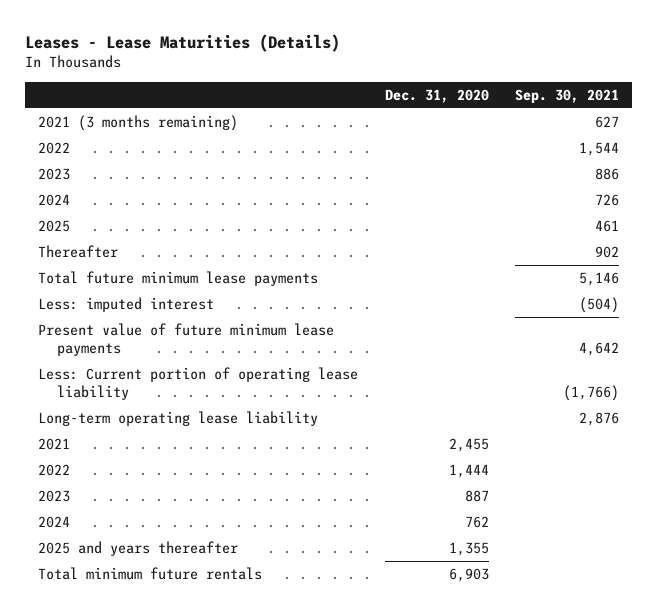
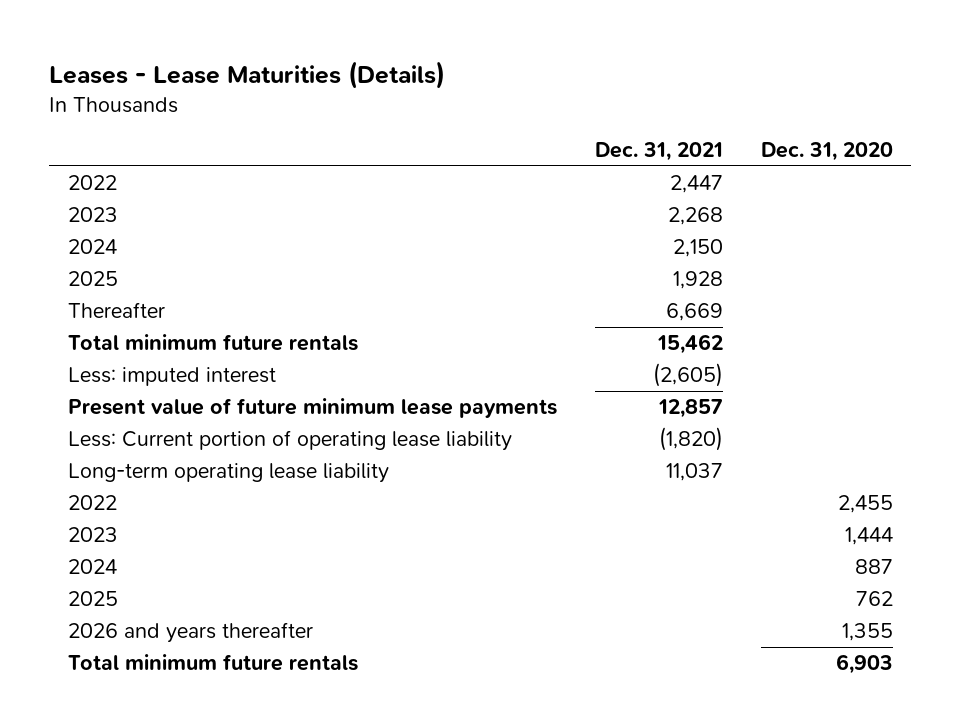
- | Dec. 31, 2020 | Sep. 30, 2021
+ | Dec. 31, 2021 | Dec. 31, 2020
- 2021 (3 months remaining) | | 627
- Total future minimum lease payments | | 5,146
+ Total minimum future rentals | 15,462 |
- 2021 | 2,455 |
- 2022 | 1,444 |
- 2023 | 887 |
- 2024 | 762 |
- 2025 and years thereafter | 1,355 |
+ 2022 | | 2,455
+ 2023 | | 1,444
+ 2024 | | 887
+ 2025 | | 762
+ 2026 and years thereafter | | 1,355

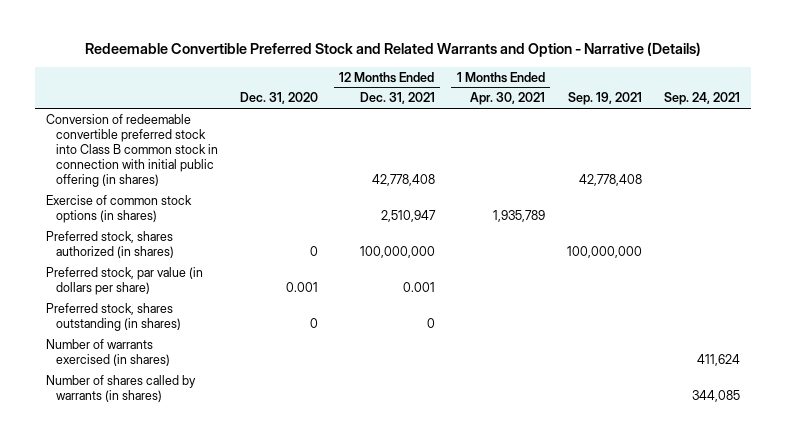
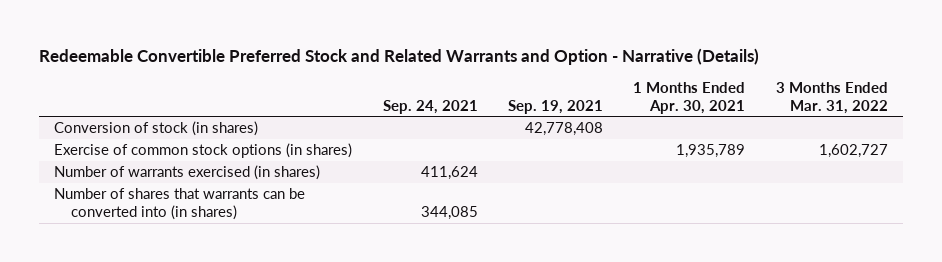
- | Dec. 31, 2020 | 12 Months Ended Dec. 31, 2021 | 1 Months Ended Apr. 30, 2021 | Sep. 19, 2021 | Sep. 24, 2021
+ | Sep. 24, 2021 | Sep. 19, 2021 | 1 Months Ended Apr. 30, 2021 | 3 Months Ended Mar. 31, 2022
- Conversion of redeemable convertible preferred stock into Class B common stock in connection with initial public offering (in shares) | | 42,778,408 | | 42,778,408 |
+ Conversion of stock (in shares) | | 42,778,408 | |
- Preferred stock, shares authorized (in shares) | 0 | 100,000,000 | | 100,000,000 |
- Preferred stock, par value (in dollars per share) | 0.001 | 0.001 | | |
- Preferred stock, shares outstanding (in shares) | 0 | 0 | | |
- Number of shares called by warrants (in shares) | | | | | 344,085
+ Number of shares that warrants can be converted into (in shares) | 344,085 | | |

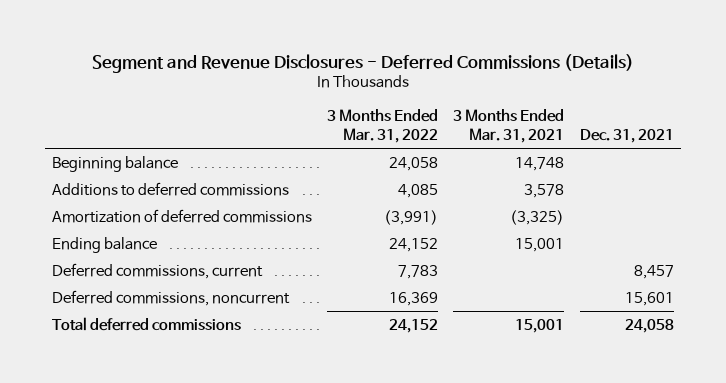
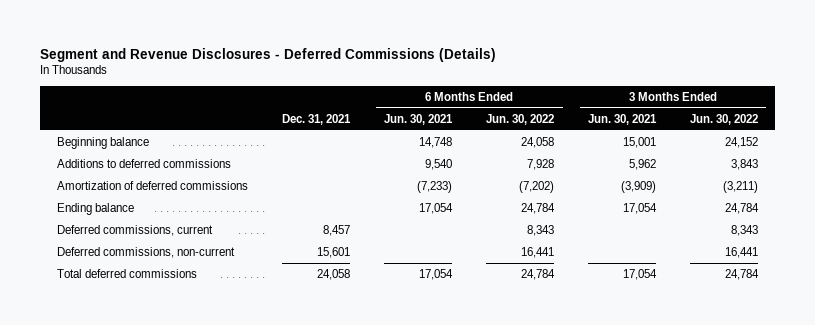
- | 3 Months Ended Mar. 31, 2022 | 3 Months Ended Mar. 31, 2021 | Dec. 31, 2021
+ | Dec. 31, 2021 | 6 Months Ended Jun. 30, 2021 | 6 Months Ended Jun. 30, 2022 | 3 Months Ended Jun. 30, 2021 | 3 Months Ended Jun. 30, 2022
- Deferred commissions, noncurrent | 16,369 | | 15,601
+ Deferred commissions, non-current | 15,601 | | 16,441 | | 16,441

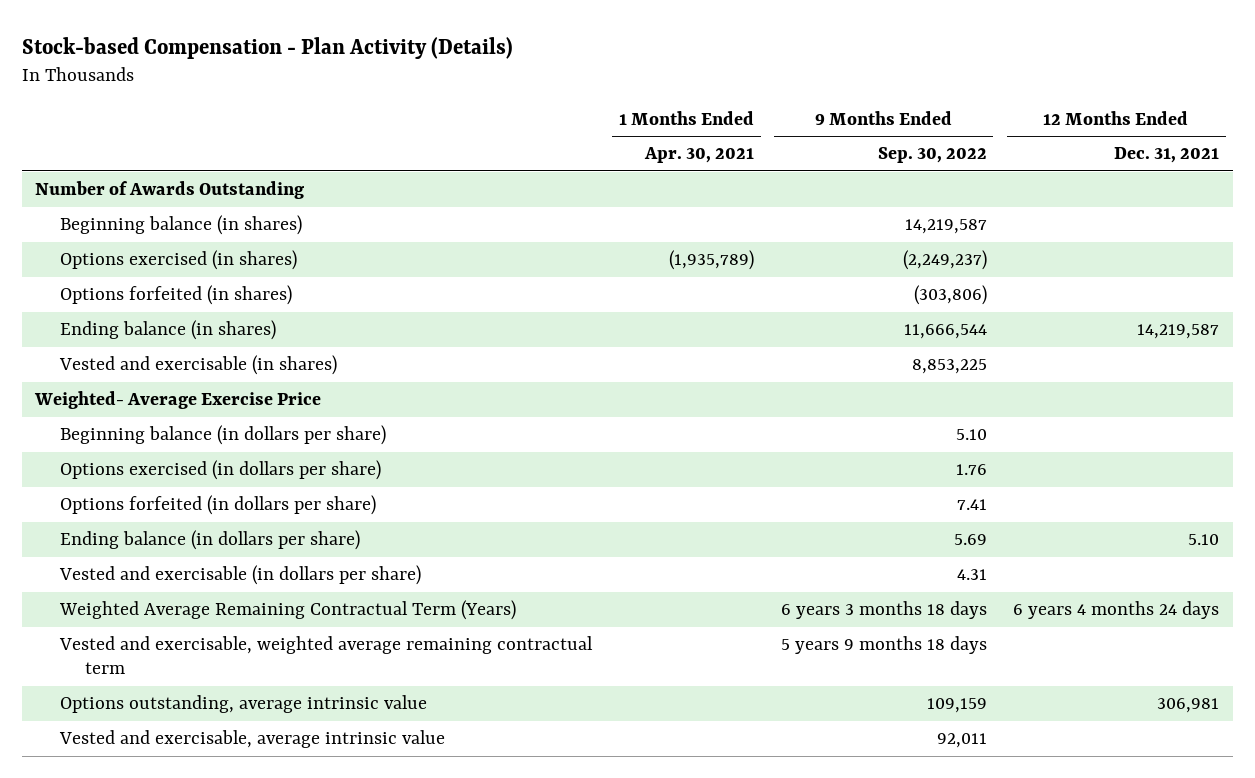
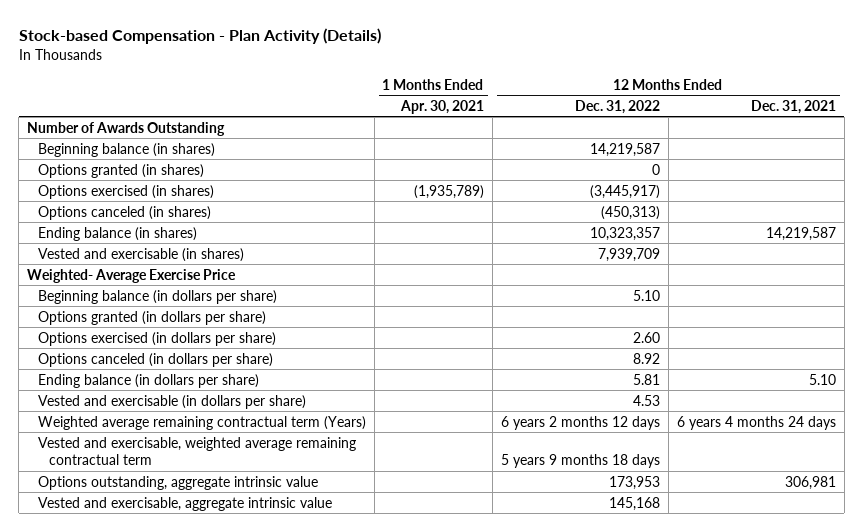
- | 1 Months Ended Apr. 30, 2021 | 9 Months Ended Sep. 30, 2022 | 12 Months Ended Dec. 31, 2021
+ | 1 Months Ended Apr. 30, 2021 | 12 Months Ended Dec. 31, 2022 | 12 Months Ended Dec. 31, 2021
+ Options granted (in shares) | | 0 |
- Options forfeited (in shares) | | (303,806) |
+ Options canceled (in shares) | | (450,313) |
+ Options granted (in dollars per share)
- Options forfeited (in dollars per share) | | 7.41 |
+ Options canceled (in dollars per share) | | 8.92 |
- Weighted Average Remaining Contractual Term (Years) | | 6 years 3 months 18 days | 6 years 4 months 24 days
+ Weighted average remaining contractual term (Years) | | 6 years 2 months 12 days | 6 years 4 months 24 days
- Options outstanding, average intrinsic value | | 109,159 | 306,981
- Vested and exercisable, average intrinsic value | | 92,011 |
+ Options outstanding, aggregate intrinsic value | | 173,953 | 306,981
+ Vested and exercisable, aggregate intrinsic value | | 145,168 |

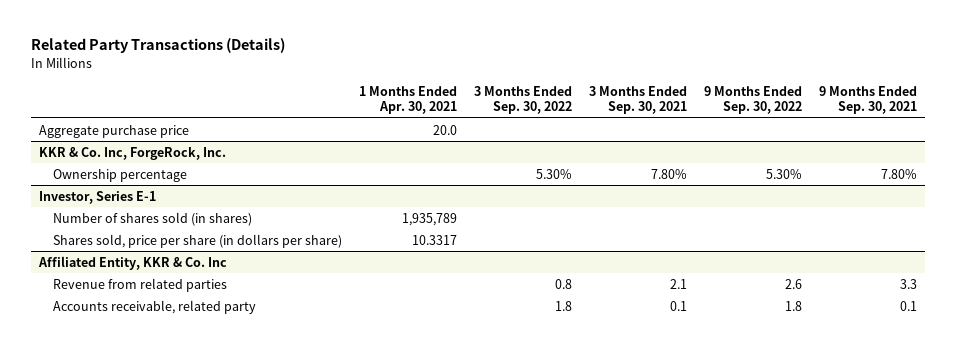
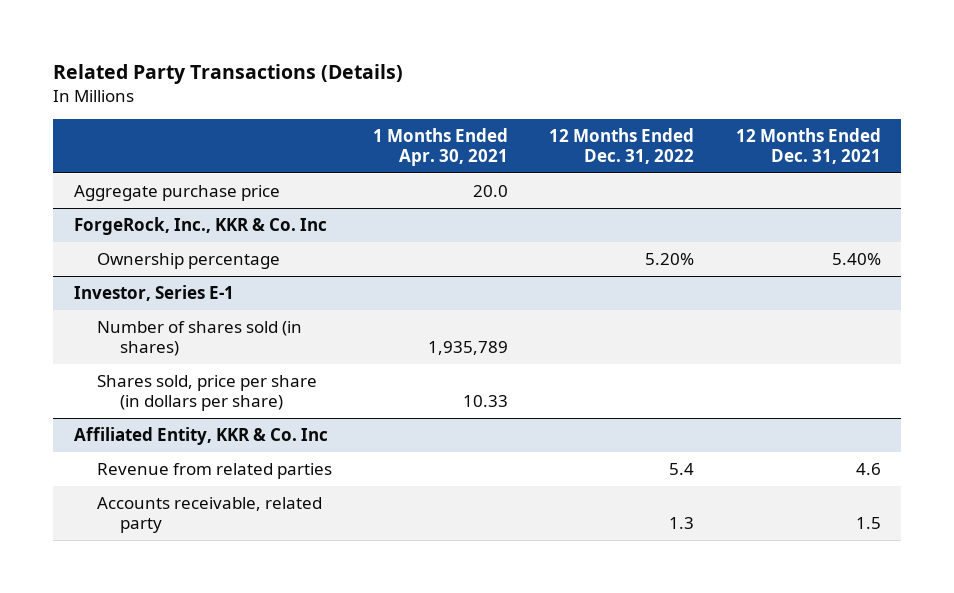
- | 1 Months Ended Apr. 30, 2021 | 3 Months Ended Sep. 30, 2022 | 3 Months Ended Sep. 30, 2021 | 9 Months Ended Sep. 30, 2022 | 9 Months Ended Sep. 30, 2021
+ | 1 Months Ended Apr. 30, 2021 | 12 Months Ended Dec. 31, 2022 | 12 Months Ended Dec. 31, 2021
- KKR & Co. Inc, ForgeRock, Inc.
+ ForgeRock, Inc., KKR & Co. Inc
@ Investor, Series E-1
- Shares sold, price per share (in dollars per share) | 10.3317 | | | |
+ Shares sold, price per share (in dollars per share) | 10.33 | |

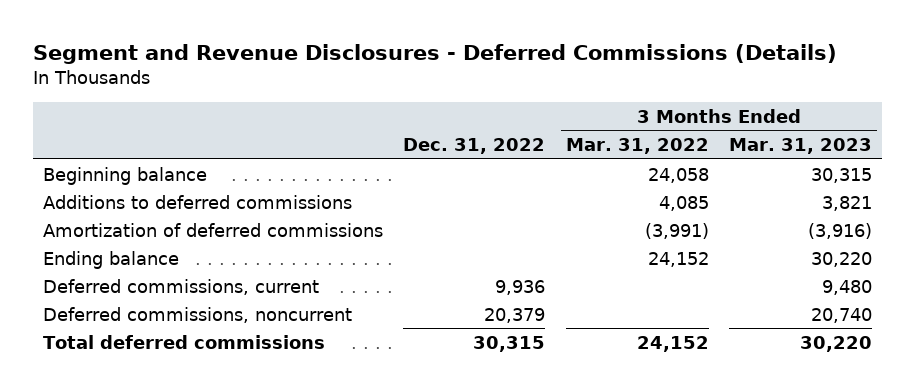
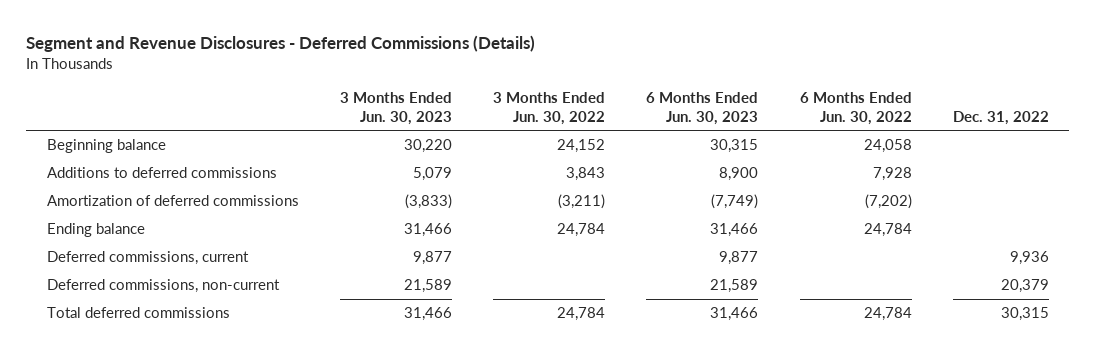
- | Dec. 31, 2022 | 3 Months Ended Mar. 31, 2022 | 3 Months Ended Mar. 31, 2023
+ | 3 Months Ended Jun. 30, 2023 | 3 Months Ended Jun. 30, 2022 | 6 Months Ended Jun. 30, 2023 | 6 Months Ended Jun. 30, 2022 | Dec. 31, 2022
- Deferred commissions, noncurrent | 20,379 | | 20,740
+ Deferred commissions, non-current | 21,589 | | 21,589 | | 20,379

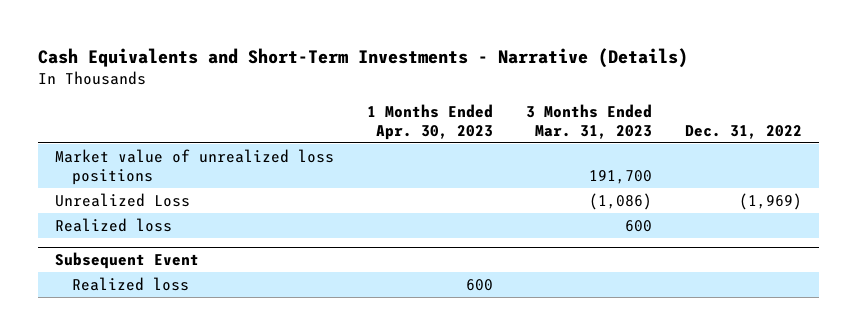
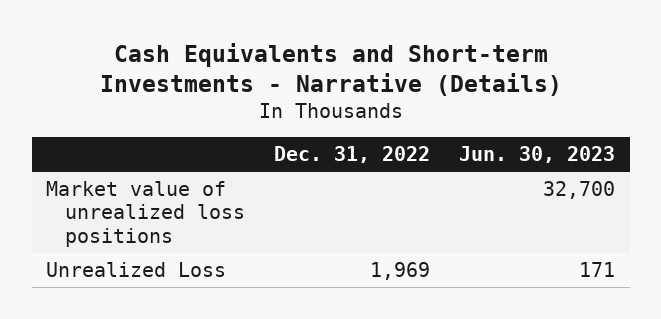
- Cash Equivalents and Short-Term Investments - Narrative (Details)
+ Cash Equivalents and Short-term Investments - Narrative (Details)
- | 1 Months Ended Apr. 30, 2023 | 3 Months Ended Mar. 31, 2023 | Dec. 31, 2022
+ | Dec. 31, 2022 | Jun. 30, 2023
- Unrealized Loss | | (1,086) | (1,969)
- Realized loss | | 600 |
- Subsequent Event
- Realized loss | 600 | |
+ Unrealized Loss | 1,969 | 171

